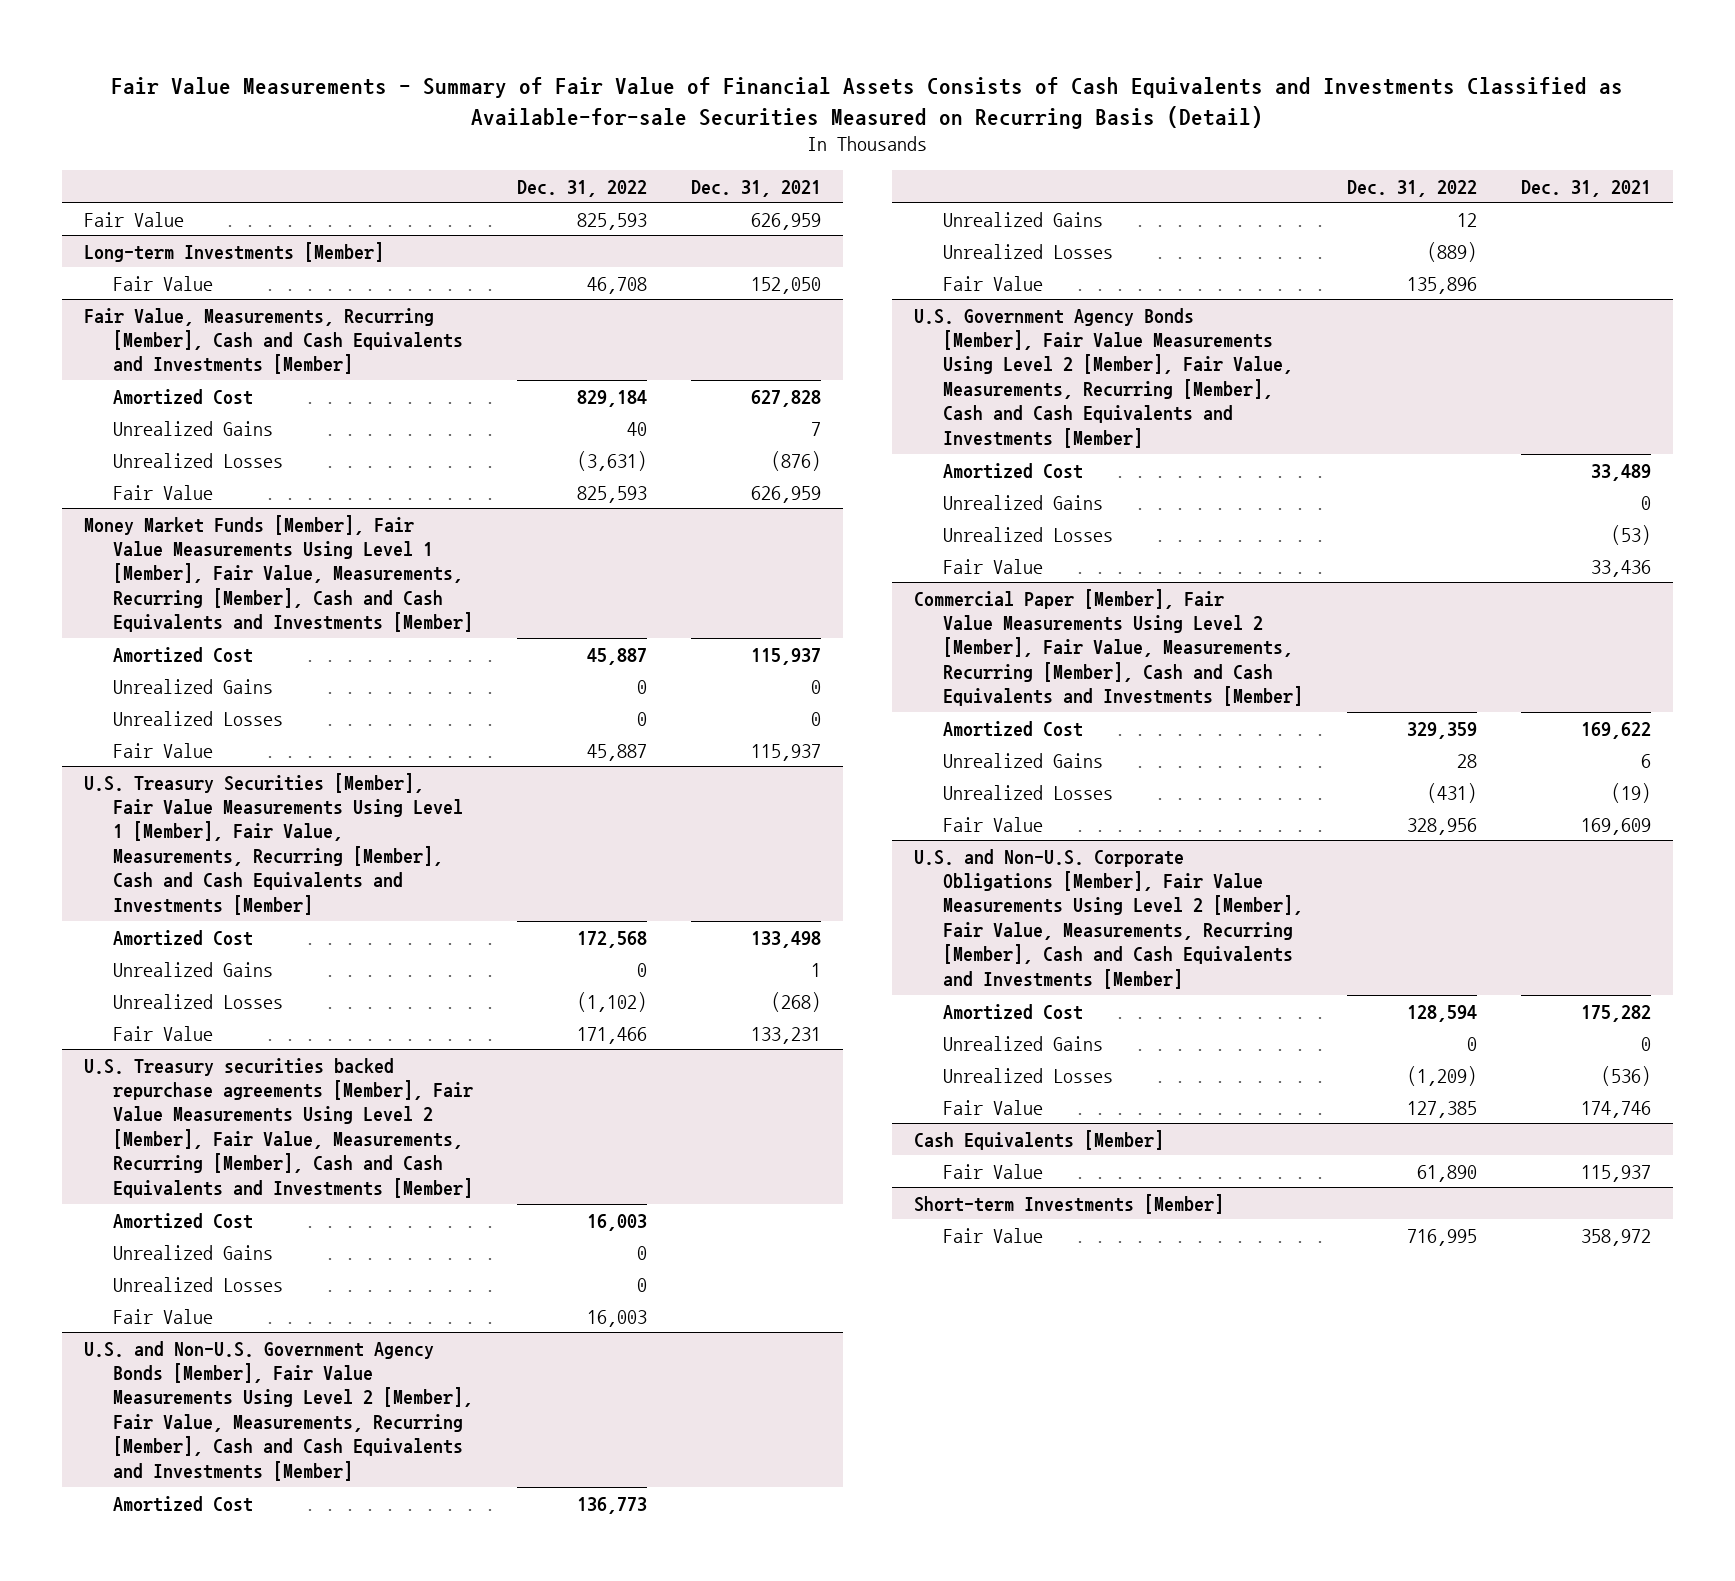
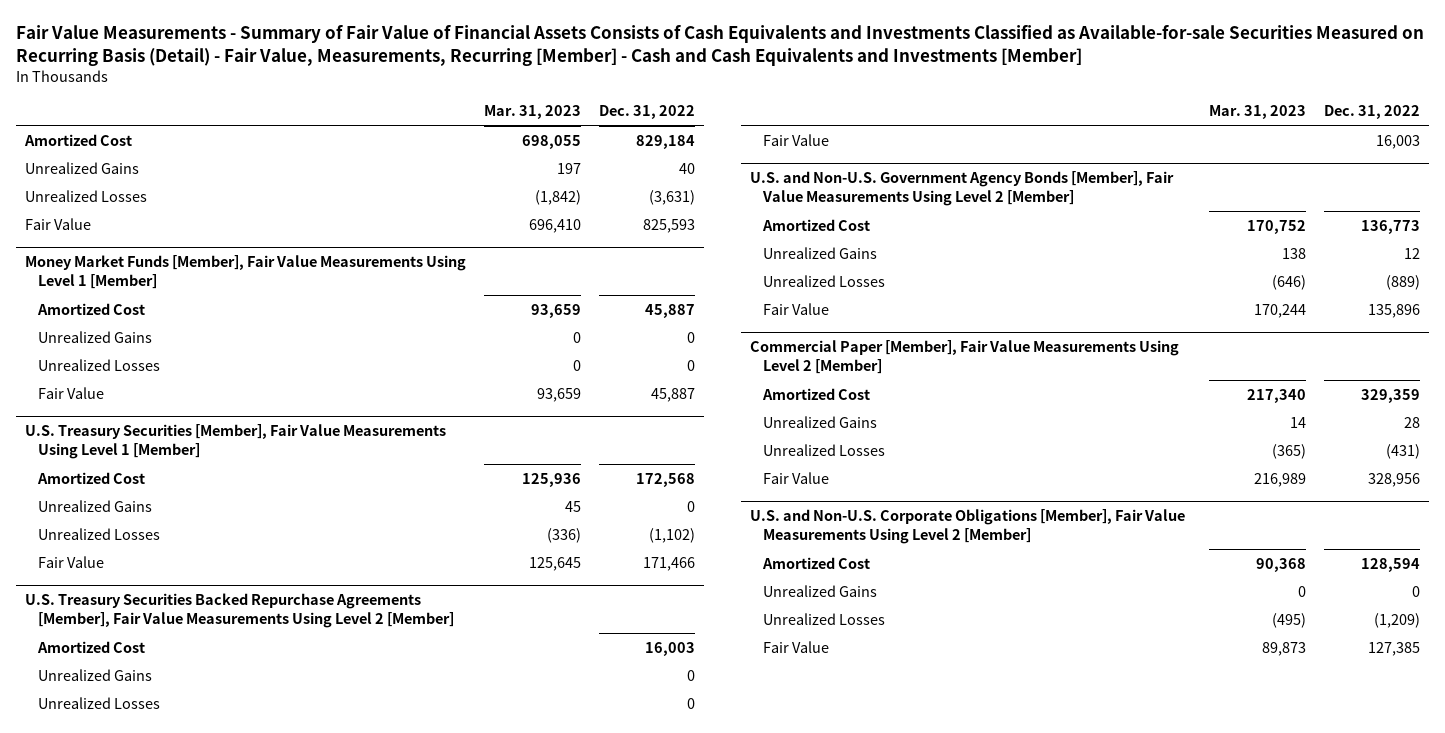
- Fair Value Measurements - Summary of Fair Value of Financial Assets Consists of Cash Equivalents and Investments Classified as Available-for-sale Securities Measured on Recurring Basis (Detail)
+ Fair Value Measurements - Summary of Fair Value of Financial Assets Consists of Cash Equivalents and Investments Classified as Available-for-sale Securities Measured on Recurring Basis (Detail) - Fair Value, Measurements, Recurring [Member] - Cash and Cash Equivalents and Investments [Member]
- | Dec. 31, 2022 | Dec. 31, 2021
+ | Mar. 31, 2023 | Dec. 31, 2022
- Fair Value | 825,593 | 626,959
- Long-term Investments [Member]
- Fair Value | 46,708 | 152,050
- Fair Value, Measurements, Recurring [Member], Cash and Cash Equivalents and Investments [Member]
- Money Market Funds [Member], Fair Value Measurements Using Level 1 [Member], Fair Value, Measurements, Recurring [Member], Cash and Cash Equivalents and Investments [Member]
+ Money Market Funds [Member], Fair Value Measurements Using Level 1 [Member]
- U.S. Treasury Securities [Member], Fair Value Measurements Using Level 1 [Member], Fair Value, Measurements, Recurring [Member], Cash and Cash Equivalents and Investments [Member]
+ U.S. Treasury Securities [Member], Fair Value Measurements Using Level 1 [Member]
- U.S. Treasury securities backed repurchase agreements [Member], Fair Value Measurements Using Level 2 [Member], Fair Value, Measurements, Recurring [Member], Cash and Cash Equivalents and Investments [Member]
+ U.S. Treasury Securities Backed Repurchase Agreements [Member], Fair Value Measurements Using Level 2 [Member]
- U.S. and Non-U.S. Government Agency Bonds [Member], Fair Value Measurements Using Level 2 [Member], Fair Value, Measurements, Recurring [Member], Cash and Cash Equivalents and Investments [Member]
+ U.S. and Non-U.S. Government Agency Bonds [Member], Fair Value Measurements Using Level 2 [Member]
- U.S. Government Agency Bonds [Member], Fair Value Measurements Using Level 2 [Member], Fair Value, Measurements, Recurring [Member], Cash and Cash Equivalents and Investments [Member]
- Amortized Cost | | 33,489
- Unrealized Gains | | 0
- Unrealized Losses | | (53)
- Fair Value | | 33,436
- Commercial Paper [Member], Fair Value Measurements Using Level 2 [Member], Fair Value, Measurements, Recurring [Member], Cash and Cash Equivalents and Investments [Member]
+ Commercial Paper [Member], Fair Value Measurements Using Level 2 [Member]
- U.S. and Non-U.S. Corporate Obligations [Member], Fair Value Measurements Using Level 2 [Member], Fair Value, Measurements, Recurring [Member], Cash and Cash Equivalents and Investments [Member]
+ U.S. and Non-U.S. Corporate Obligations [Member], Fair Value Measurements Using Level 2 [Member]
- Cash Equivalents [Member]
- Fair Value | 61,890 | 115,937
- Short-term Investments [Member]
- Fair Value | 716,995 | 358,972

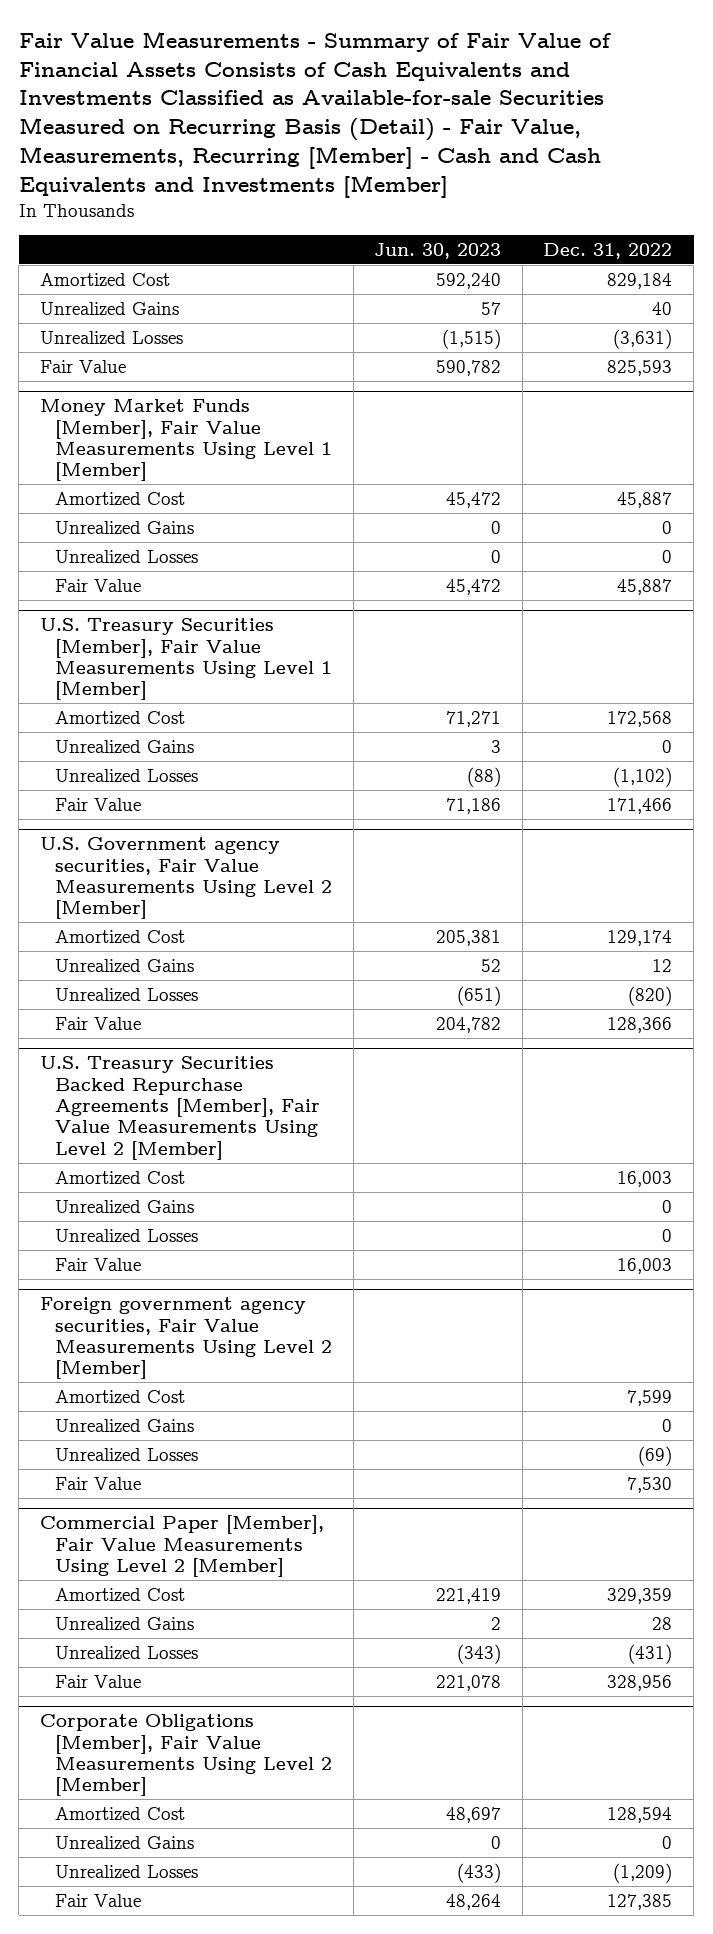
- | Mar. 31, 2023 | Dec. 31, 2022
+ | Jun. 30, 2023 | Dec. 31, 2022
+ U.S. Government agency securities, Fair Value Measurements Using Level 2 [Member]
+ Amortized Cost | 205,381 | 129,174
+ Unrealized Gains | 52 | 12
+ Unrealized Losses | (651) | (820)
+ Fair Value | 204,782 | 128,366
- U.S. and Non-U.S. Government Agency Bonds [Member], Fair Value Measurements Using Level 2 [Member]
- Amortized Cost | 170,752 | 136,773
- Unrealized Gains | 138 | 12
- Unrealized Losses | (646) | (889)
- Fair Value | 170,244 | 135,896
+ Foreign government agency securities, Fair Value Measurements Using Level 2 [Member]
+ Amortized Cost | | 7,599
+ Unrealized Gains | | 0
+ Unrealized Losses | | (69)
+ Fair Value | | 7,530
- U.S. and Non-U.S. Corporate Obligations [Member], Fair Value Measurements Using Level 2 [Member]
+ Corporate Obligations [Member], Fair Value Measurements Using Level 2 [Member]

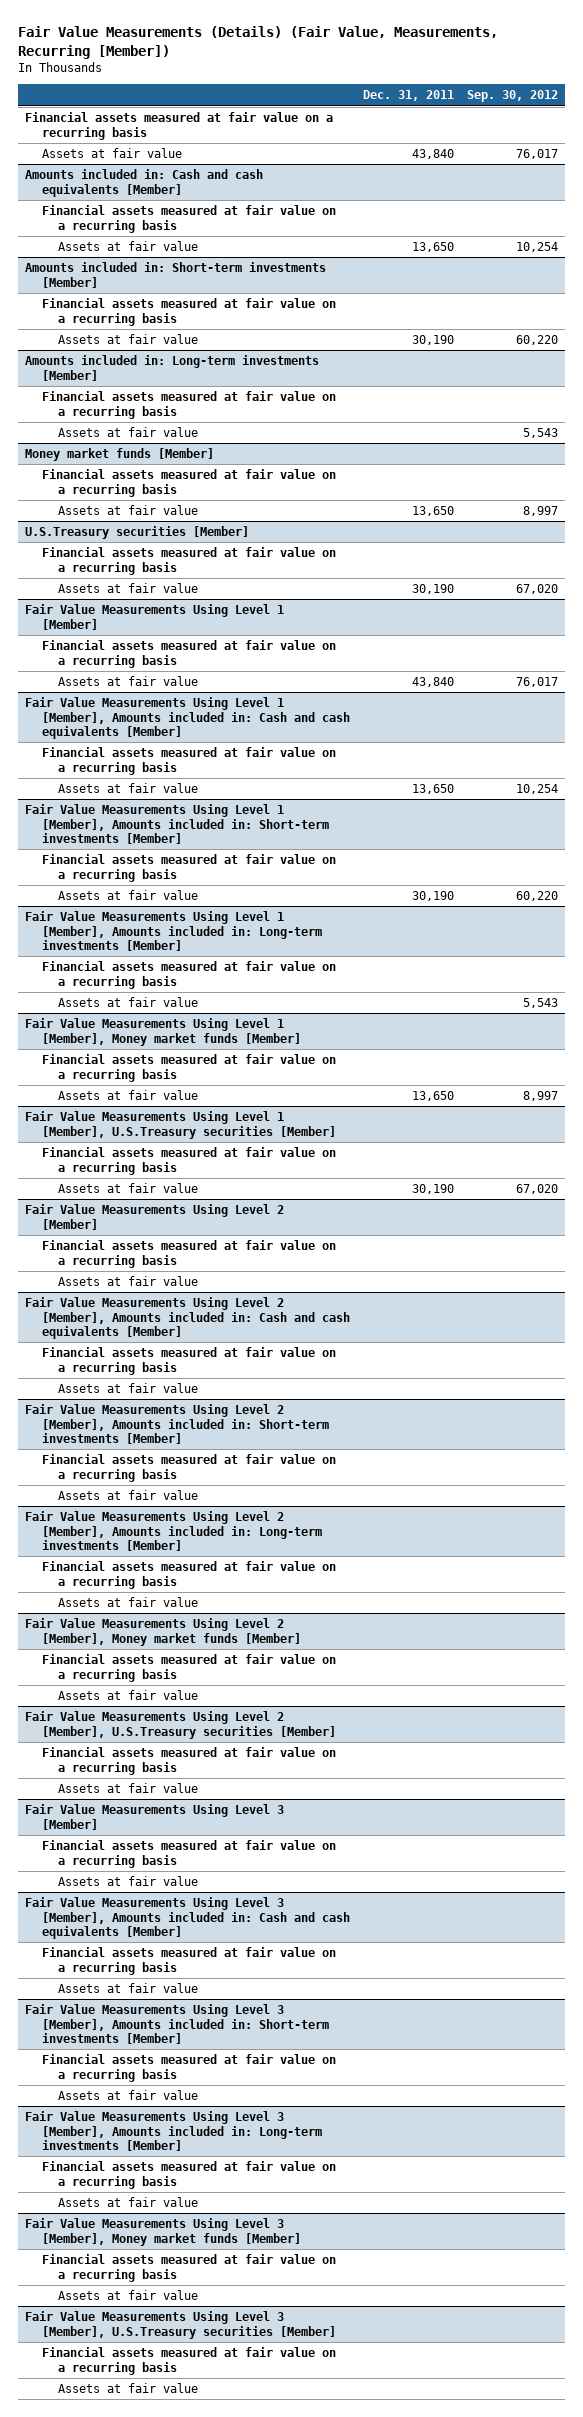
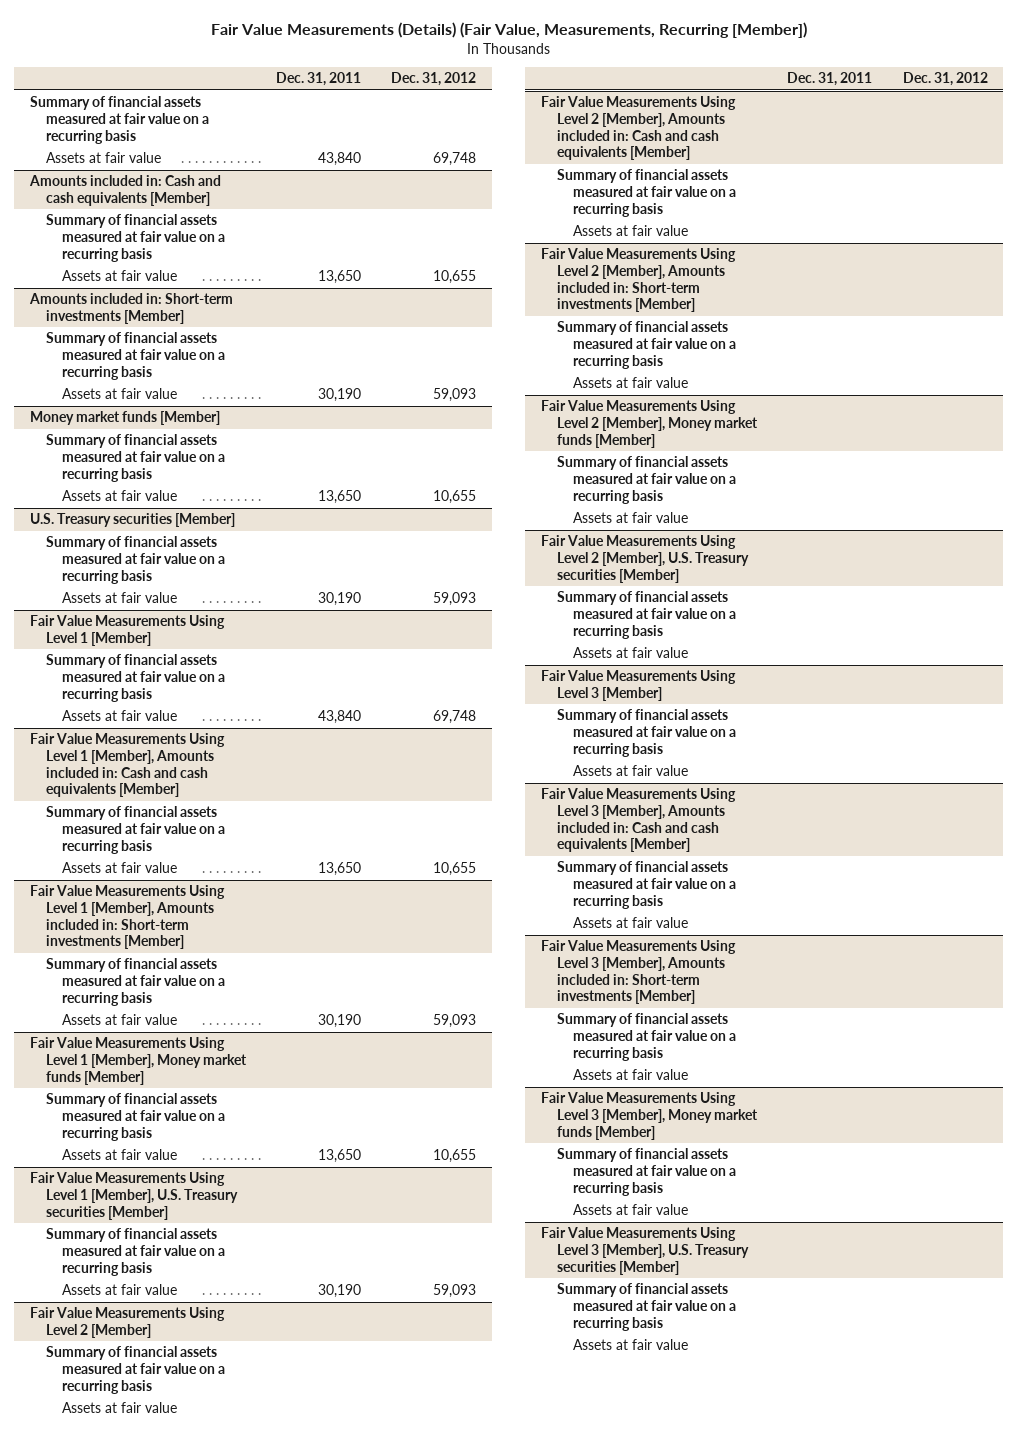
- | Dec. 31, 2011 | Sep. 30, 2012
+ | Dec. 31, 2011 | Dec. 31, 2012
- Financial assets measured at fair value on a recurring basis
+ Summary of financial assets measured at fair value on a recurring basis
@ Amounts included in: Cash and cash equivalents [Member]
- Financial assets measured at fair value on a recurring basis
+ Summary of financial assets measured at fair value on a recurring basis
@ Amounts included in: Short-term investments [Member]
- Financial assets measured at fair value on a recurring basis
+ Summary of financial assets measured at fair value on a recurring basis
- Amounts included in: Long-term investments [Member]
- Financial assets measured at fair value on a recurring basis
- Assets at fair value | | 5,543
@ Money market funds [Member]
- Financial assets measured at fair value on a recurring basis
+ Summary of financial assets measured at fair value on a recurring basis
- U.S.Treasury securities [Member]
- Financial assets measured at fair value on a recurring basis
+ U.S. Treasury securities [Member]
+ Summary of financial assets measured at fair value on a recurring basis
@ Fair Value Measurements Using Level 1 [Member]
- Financial assets measured at fair value on a recurring basis
+ Summary of financial assets measured at fair value on a recurring basis
@ Fair Value Measurements Using Level 1 [Member], Amounts included in: Cash and cash equivalents [Member]
- Financial assets measured at fair value on a recurring basis
+ Summary of financial assets measured at fair value on a recurring basis
@ Fair Value Measurements Using Level 1 [Member], Amounts included in: Short-term investments [Member]
- Financial assets measured at fair value on a recurring basis
+ Summary of financial assets measured at fair value on a recurring basis
- Fair Value Measurements Using Level 1 [Member], Amounts included in: Long-term investments [Member]
- Financial assets measured at fair value on a recurring basis
- Assets at fair value | | 5,543
@ Fair Value Measurements Using Level 1 [Member], Money market funds [Member]
- Financial assets measured at fair value on a recurring basis
+ Summary of financial assets measured at fair value on a recurring basis
- Fair Value Measurements Using Level 1 [Member], U.S.Treasury securities [Member]
- Financial assets measured at fair value on a recurring basis
+ Fair Value Measurements Using Level 1 [Member], U.S. Treasury securities [Member]
+ Summary of financial assets measured at fair value on a recurring basis
@ Fair Value Measurements Using Level 2 [Member]
- Financial assets measured at fair value on a recurring basis
+ Summary of financial assets measured at fair value on a recurring basis
@ Fair Value Measurements Using Level 2 [Member], Amounts included in: Cash and cash equivalents [Member]
- Financial assets measured at fair value on a recurring basis
+ Summary of financial assets measured at fair value on a recurring basis
@ Fair Value Measurements Using Level 2 [Member], Amounts included in: Short-term investments [Member]
- Financial assets measured at fair value on a recurring basis
- Assets at fair value
- Fair Value Measurements Using Level 2 [Member], Amounts included in: Long-term investments [Member]
- Financial assets measured at fair value on a recurring basis
@ Fair Value Measurements Using Level 2 [Member], Amounts included in: Short-term investments [Member]
+ Summary of financial assets measured at fair value on a recurring basis
@ Fair Value Measurements Using Level 2 [Member], Money market funds [Member]
- Financial assets measured at fair value on a recurring basis
+ Summary of financial assets measured at fair value on a recurring basis
- Fair Value Measurements Using Level 2 [Member], U.S.Treasury securities [Member]
- Financial assets measured at fair value on a recurring basis
+ Fair Value Measurements Using Level 2 [Member], U.S. Treasury securities [Member]
+ Summary of financial assets measured at fair value on a recurring basis
@ Fair Value Measurements Using Level 3 [Member]
- Financial assets measured at fair value on a recurring basis
+ Summary of financial assets measured at fair value on a recurring basis
@ Fair Value Measurements Using Level 3 [Member], Amounts included in: Cash and cash equivalents [Member]
- Financial assets measured at fair value on a recurring basis
+ Summary of financial assets measured at fair value on a recurring basis
@ Fair Value Measurements Using Level 3 [Member], Amounts included in: Short-term investments [Member]
- Financial assets measured at fair value on a recurring basis
- Assets at fair value
- Fair Value Measurements Using Level 3 [Member], Amounts included in: Long-term investments [Member]
- Financial assets measured at fair value on a recurring basis
@ Fair Value Measurements Using Level 3 [Member], Amounts included in: Short-term investments [Member]
+ Summary of financial assets measured at fair value on a recurring basis
@ Fair Value Measurements Using Level 3 [Member], Money market funds [Member]
- Financial assets measured at fair value on a recurring basis
+ Summary of financial assets measured at fair value on a recurring basis
- Fair Value Measurements Using Level 3 [Member], U.S.Treasury securities [Member]
- Financial assets measured at fair value on a recurring basis
+ Fair Value Measurements Using Level 3 [Member], U.S. Treasury securities [Member]
+ Summary of financial assets measured at fair value on a recurring basis

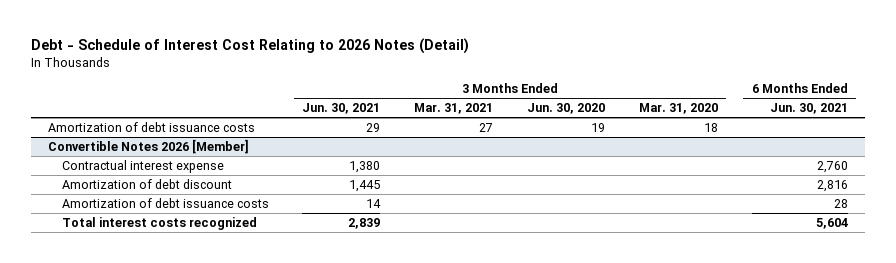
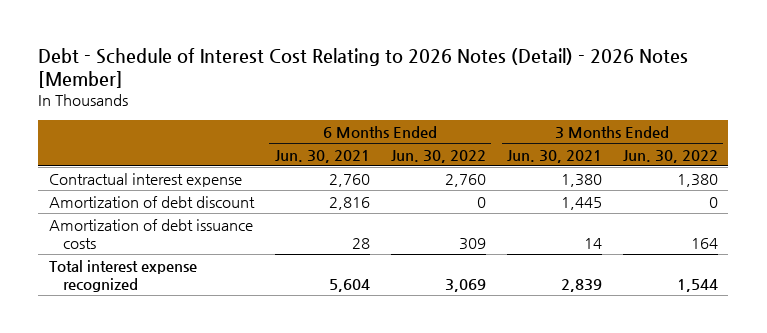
- Debt - Schedule of Interest Cost Relating to 2026 Notes (Detail)
+ Debt - Schedule of Interest Cost Relating to 2026 Notes (Detail) - 2026 Notes [Member]
- | 3 Months Ended Jun. 30, 2021 | 3 Months Ended Mar. 31, 2021 | 3 Months Ended Jun. 30, 2020 | 3 Months Ended Mar. 31, 2020 | 6 Months Ended Jun. 30, 2021
+ | 6 Months Ended Jun. 30, 2021 | 6 Months Ended Jun. 30, 2022 | 3 Months Ended Jun. 30, 2021 | 3 Months Ended Jun. 30, 2022
- Amortization of debt issuance costs | 29 | 27 | 19 | 18 |
- Convertible Notes 2026 [Member]
- Total interest costs recognized | 2,839 | | | | 5,604
+ Total interest expense recognized | 5,604 | 3,069 | 2,839 | 1,544

